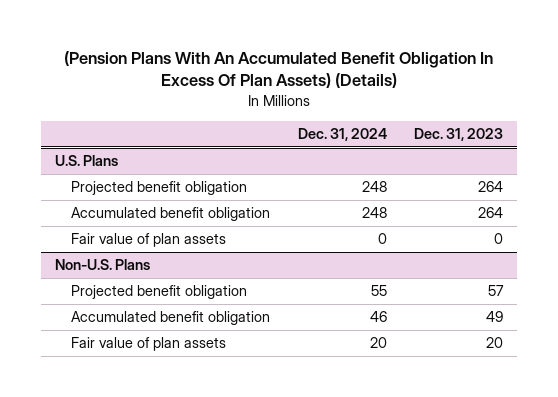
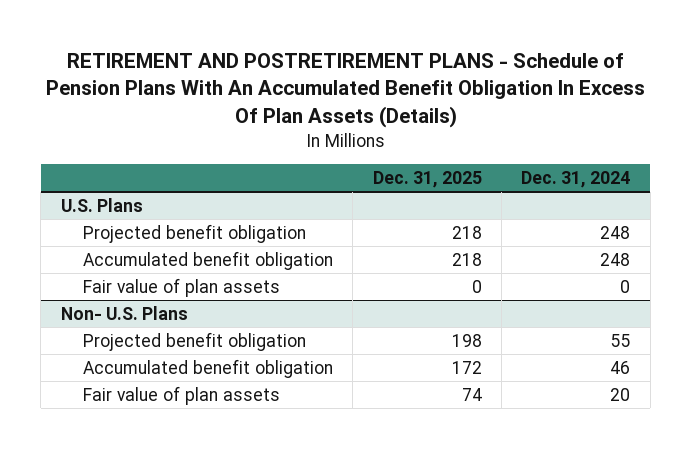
- (Pension Plans With An Accumulated Benefit Obligation In Excess Of Plan Assets) (Details)
+ RETIREMENT AND POSTRETIREMENT PLANS - Schedule of Pension Plans With An Accumulated Benefit Obligation In Excess Of Plan Assets (Details)
- | Dec. 31, 2024 | Dec. 31, 2023
+ | Dec. 31, 2025 | Dec. 31, 2024
- Non-U.S. Plans
+ Non- U.S. Plans

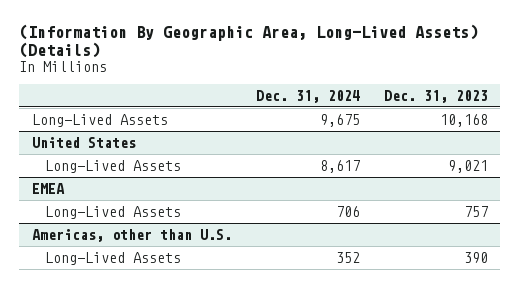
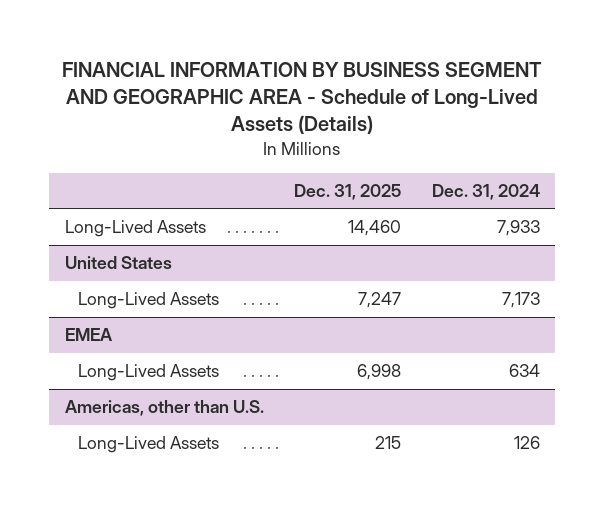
- (Information By Geographic Area, Long-Lived Assets) (Details)
+ FINANCIAL INFORMATION BY BUSINESS SEGMENT AND GEOGRAPHIC AREA - Schedule of Long-Lived Assets (Details)
- | Dec. 31, 2024 | Dec. 31, 2023
+ | Dec. 31, 2025 | Dec. 31, 2024
- Long-Lived Assets | 9,675 | 10,168
+ Long-Lived Assets | 14,460 | 7,933
@ United States
- Long-Lived Assets | 8,617 | 9,021
+ Long-Lived Assets | 7,247 | 7,173
@ EMEA
- Long-Lived Assets | 706 | 757
+ Long-Lived Assets | 6,998 | 634
@ Americas, other than U.S.
- Long-Lived Assets | 352 | 390
+ Long-Lived Assets | 215 | 126

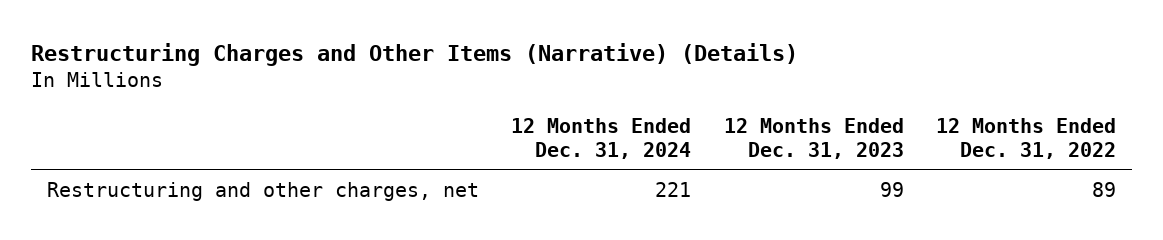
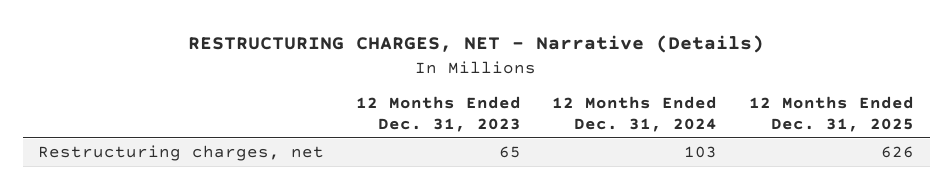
- Restructuring Charges and Other Items (Narrative) (Details)
+ RESTRUCTURING CHARGES, NET - Narrative (Details)
- | 12 Months Ended Dec. 31, 2024 | 12 Months Ended Dec. 31, 2023 | 12 Months Ended Dec. 31, 2022
+ | 12 Months Ended Dec. 31, 2023 | 12 Months Ended Dec. 31, 2024 | 12 Months Ended Dec. 31, 2025
- Restructuring and other charges, net | 221 | 99 | 89
+ Restructuring charges, net | 65 | 103 | 626

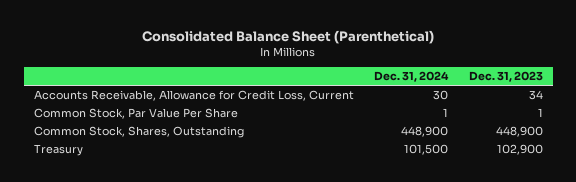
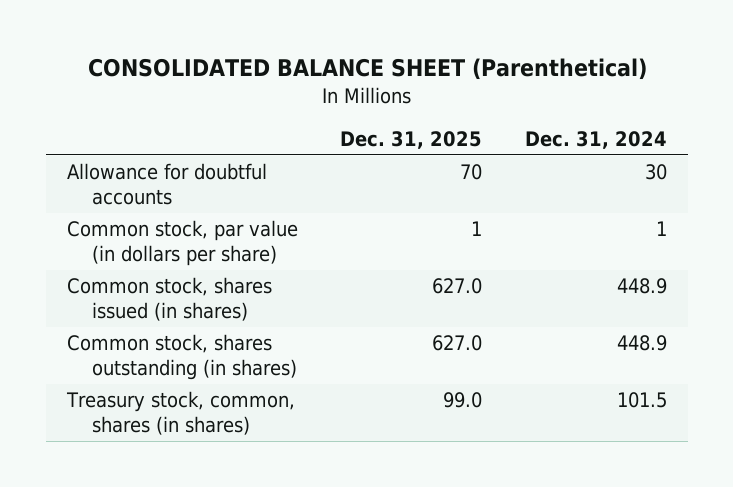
- Consolidated Balance Sheet (Parenthetical)
+ CONSOLIDATED BALANCE SHEET (Parenthetical)
- | Dec. 31, 2024 | Dec. 31, 2023
+ | Dec. 31, 2025 | Dec. 31, 2024
- Accounts Receivable, Allowance for Credit Loss, Current | 30 | 34
- Common Stock, Par Value Per Share | 1 | 1
- Common Stock, Shares, Outstanding | 448,900 | 448,900
- Treasury | 101,500 | 102,900
+ Allowance for doubtful accounts | 70 | 30
+ Common stock, par value (in dollars per share) | 1 | 1
+ Common stock, shares issued (in shares) | 627.0 | 448.9
+ Common stock, shares outstanding (in shares) | 627.0 | 448.9
+ Treasury stock, common, shares (in shares) | 99.0 | 101.5

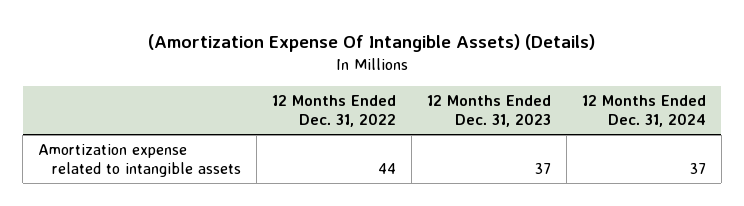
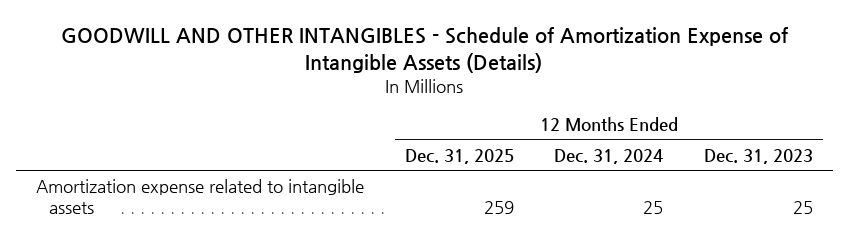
- (Amortization Expense Of Intangible Assets) (Details)
+ GOODWILL AND OTHER INTANGIBLES - Schedule of Amortization Expense of Intangible Assets (Details)
- | 12 Months Ended Dec. 31, 2022 | 12 Months Ended Dec. 31, 2023 | 12 Months Ended Dec. 31, 2024
+ | 12 Months Ended Dec. 31, 2025 | 12 Months Ended Dec. 31, 2024 | 12 Months Ended Dec. 31, 2023
- Amortization expense related to intangible assets | 44 | 37 | 37
+ Amortization expense related to intangible assets | 259 | 25 | 25

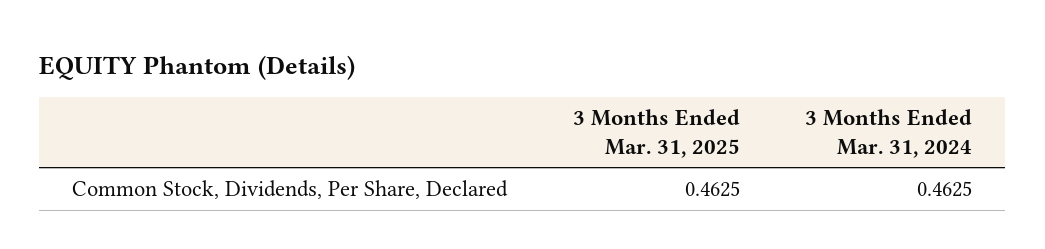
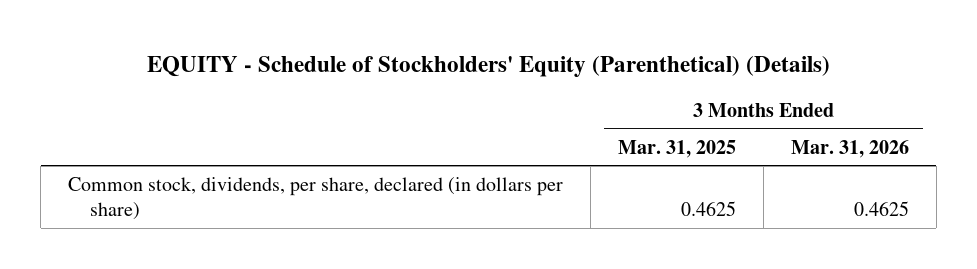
- EQUITY Phantom (Details)
+ EQUITY - Schedule of Stockholders' Equity (Parenthetical) (Details)
- | 3 Months Ended Mar. 31, 2025 | 3 Months Ended Mar. 31, 2024
+ | 3 Months Ended Mar. 31, 2025 | 3 Months Ended Mar. 31, 2026
- Common Stock, Dividends, Per Share, Declared | 0.4625 | 0.4625
+ Common stock, dividends, per share, declared (in dollars per share) | 0.4625 | 0.4625

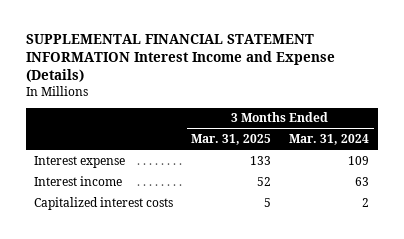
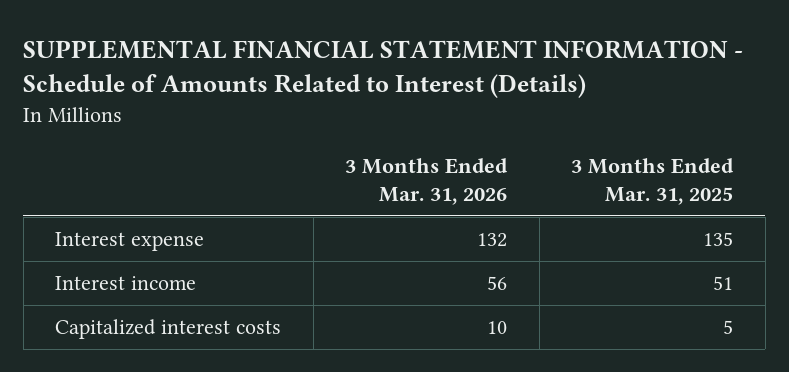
- SUPPLEMENTAL FINANCIAL STATEMENT INFORMATION Interest Income and Expense (Details)
+ SUPPLEMENTAL FINANCIAL STATEMENT INFORMATION - Schedule of Amounts Related to Interest (Details)
- | 3 Months Ended Mar. 31, 2025 | 3 Months Ended Mar. 31, 2024
+ | 3 Months Ended Mar. 31, 2026 | 3 Months Ended Mar. 31, 2025
- Interest expense | 133 | 109
- Interest income | 52 | 63
+ Interest expense | 132 | 135
+ Interest income | 56 | 51

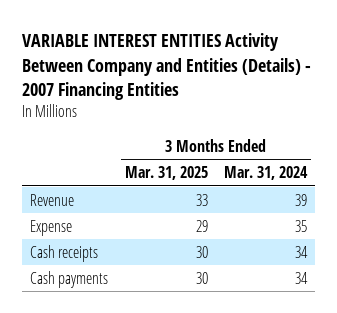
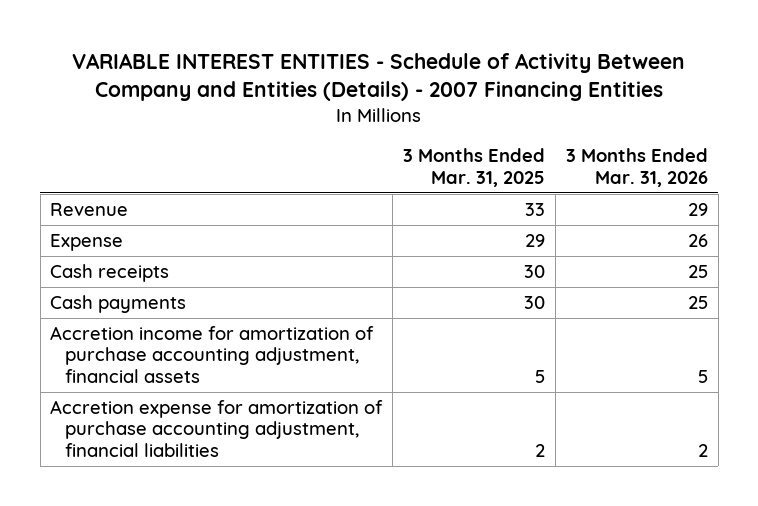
- VARIABLE INTEREST ENTITIES Activity Between Company and Entities (Details) - 2007 Financing Entities
+ VARIABLE INTEREST ENTITIES - Schedule of Activity Between Company and Entities (Details) - 2007 Financing Entities
- | 3 Months Ended Mar. 31, 2025 | 3 Months Ended Mar. 31, 2024
+ | 3 Months Ended Mar. 31, 2025 | 3 Months Ended Mar. 31, 2026
+ Accretion income for amortization of purchase accounting adjustment, financial assets | 5 | 5
+ Accretion expense for amortization of purchase accounting adjustment, financial liabilities | 2 | 2

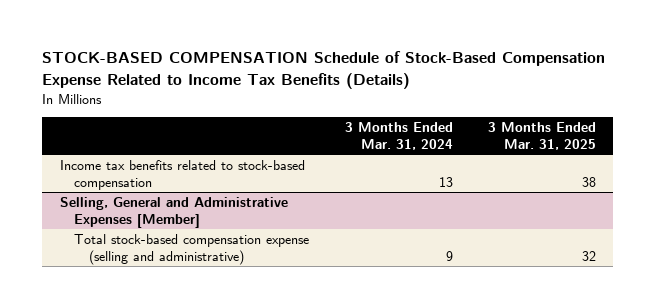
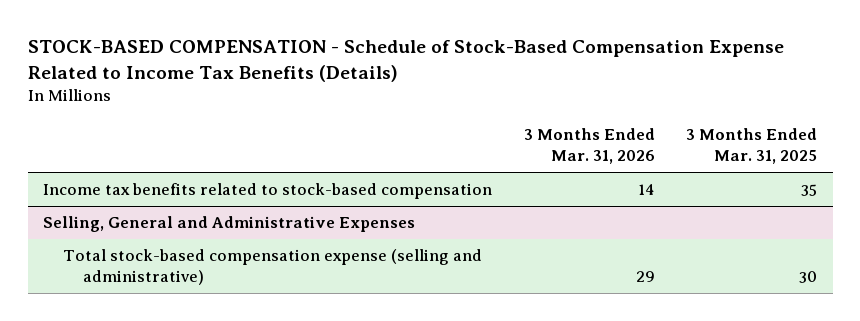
- STOCK-BASED COMPENSATION Schedule of Stock-Based Compensation Expense Related to Income Tax Benefits (Details)
+ STOCK-BASED COMPENSATION - Schedule of Stock-Based Compensation Expense Related to Income Tax Benefits (Details)
- | 3 Months Ended Mar. 31, 2024 | 3 Months Ended Mar. 31, 2025
+ | 3 Months Ended Mar. 31, 2026 | 3 Months Ended Mar. 31, 2025
- Income tax benefits related to stock-based compensation | 13 | 38
- Selling, General and Administrative Expenses [Member]
- Total stock-based compensation expense (selling and administrative) | 9 | 32
+ Income tax benefits related to stock-based compensation | 14 | 35
+ Selling, General and Administrative Expenses
+ Total stock-based compensation expense (selling and administrative) | 29 | 30

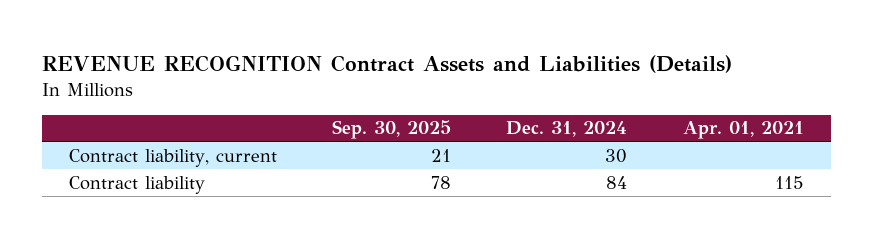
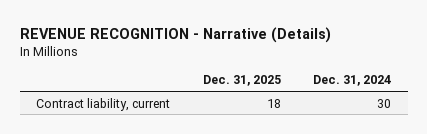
- REVENUE RECOGNITION Contract Assets and Liabilities (Details)
+ REVENUE RECOGNITION - Narrative (Details)
- | Sep. 30, 2025 | Dec. 31, 2024 | Apr. 01, 2021
+ | Dec. 31, 2025 | Dec. 31, 2024
- Contract liability | 78 | 84 | 115

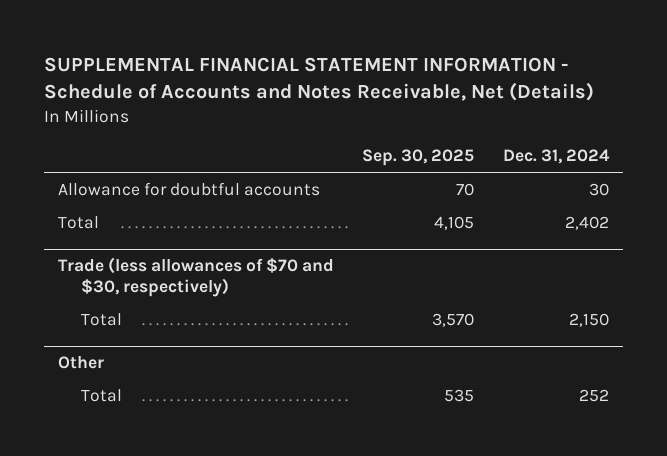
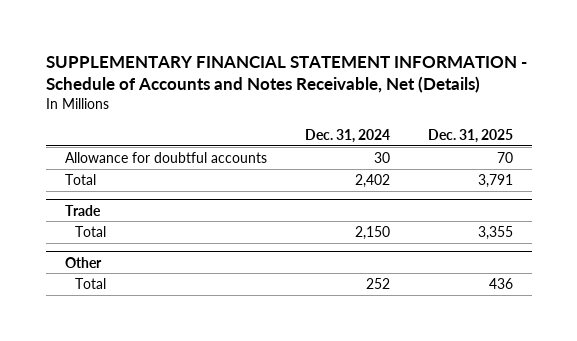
- SUPPLEMENTAL FINANCIAL STATEMENT INFORMATION - Schedule of Accounts and Notes Receivable, Net (Details)
+ SUPPLEMENTARY FINANCIAL STATEMENT INFORMATION - Schedule of Accounts and Notes Receivable, Net (Details)
- | Sep. 30, 2025 | Dec. 31, 2024
+ | Dec. 31, 2024 | Dec. 31, 2025
- Trade (less allowances of $70 and $30, respectively)
+ Trade

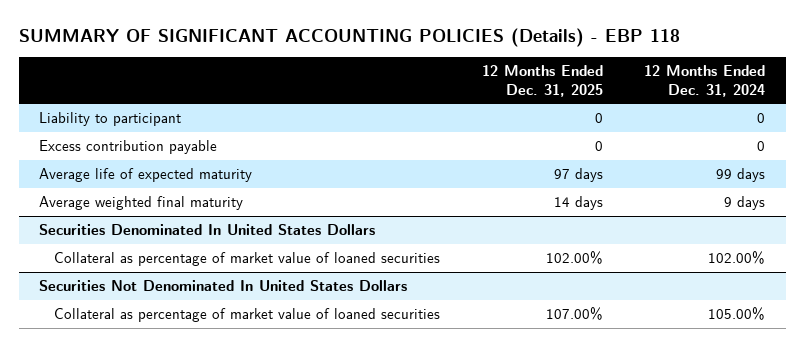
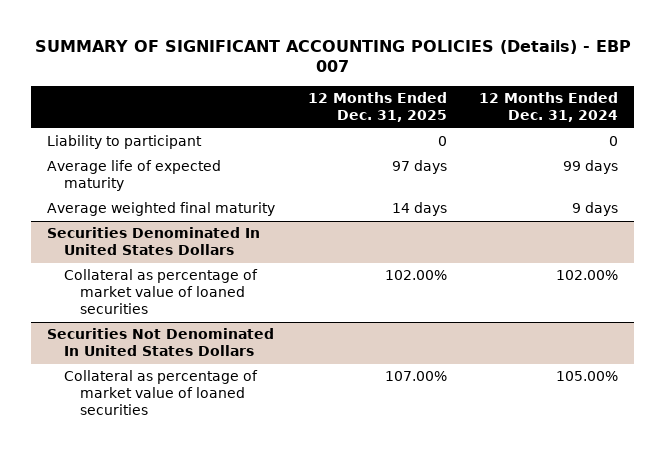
- SUMMARY OF SIGNIFICANT ACCOUNTING POLICIES (Details) - EBP 118
+ SUMMARY OF SIGNIFICANT ACCOUNTING POLICIES (Details) - EBP 007
- Excess contribution payable | 0 | 0

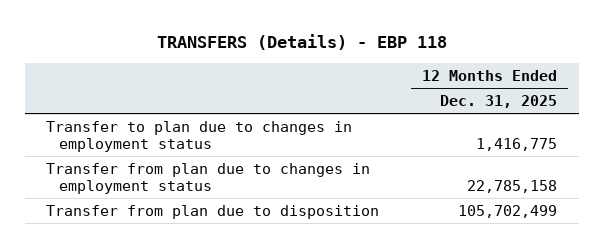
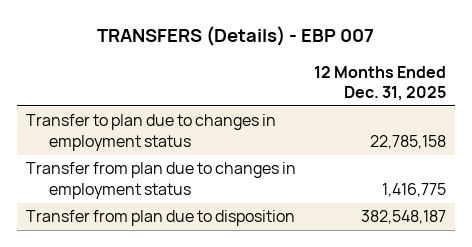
- TRANSFERS (Details) - EBP 118
+ TRANSFERS (Details) - EBP 007
- Transfer to plan due to changes in employment status | 1,416,775
- Transfer from plan due to changes in employment status | 22,785,158
- Transfer from plan due to disposition | 105,702,499
+ Transfer to plan due to changes in employment status | 22,785,158
+ Transfer from plan due to changes in employment status | 1,416,775
+ Transfer from plan due to disposition | 382,548,187

